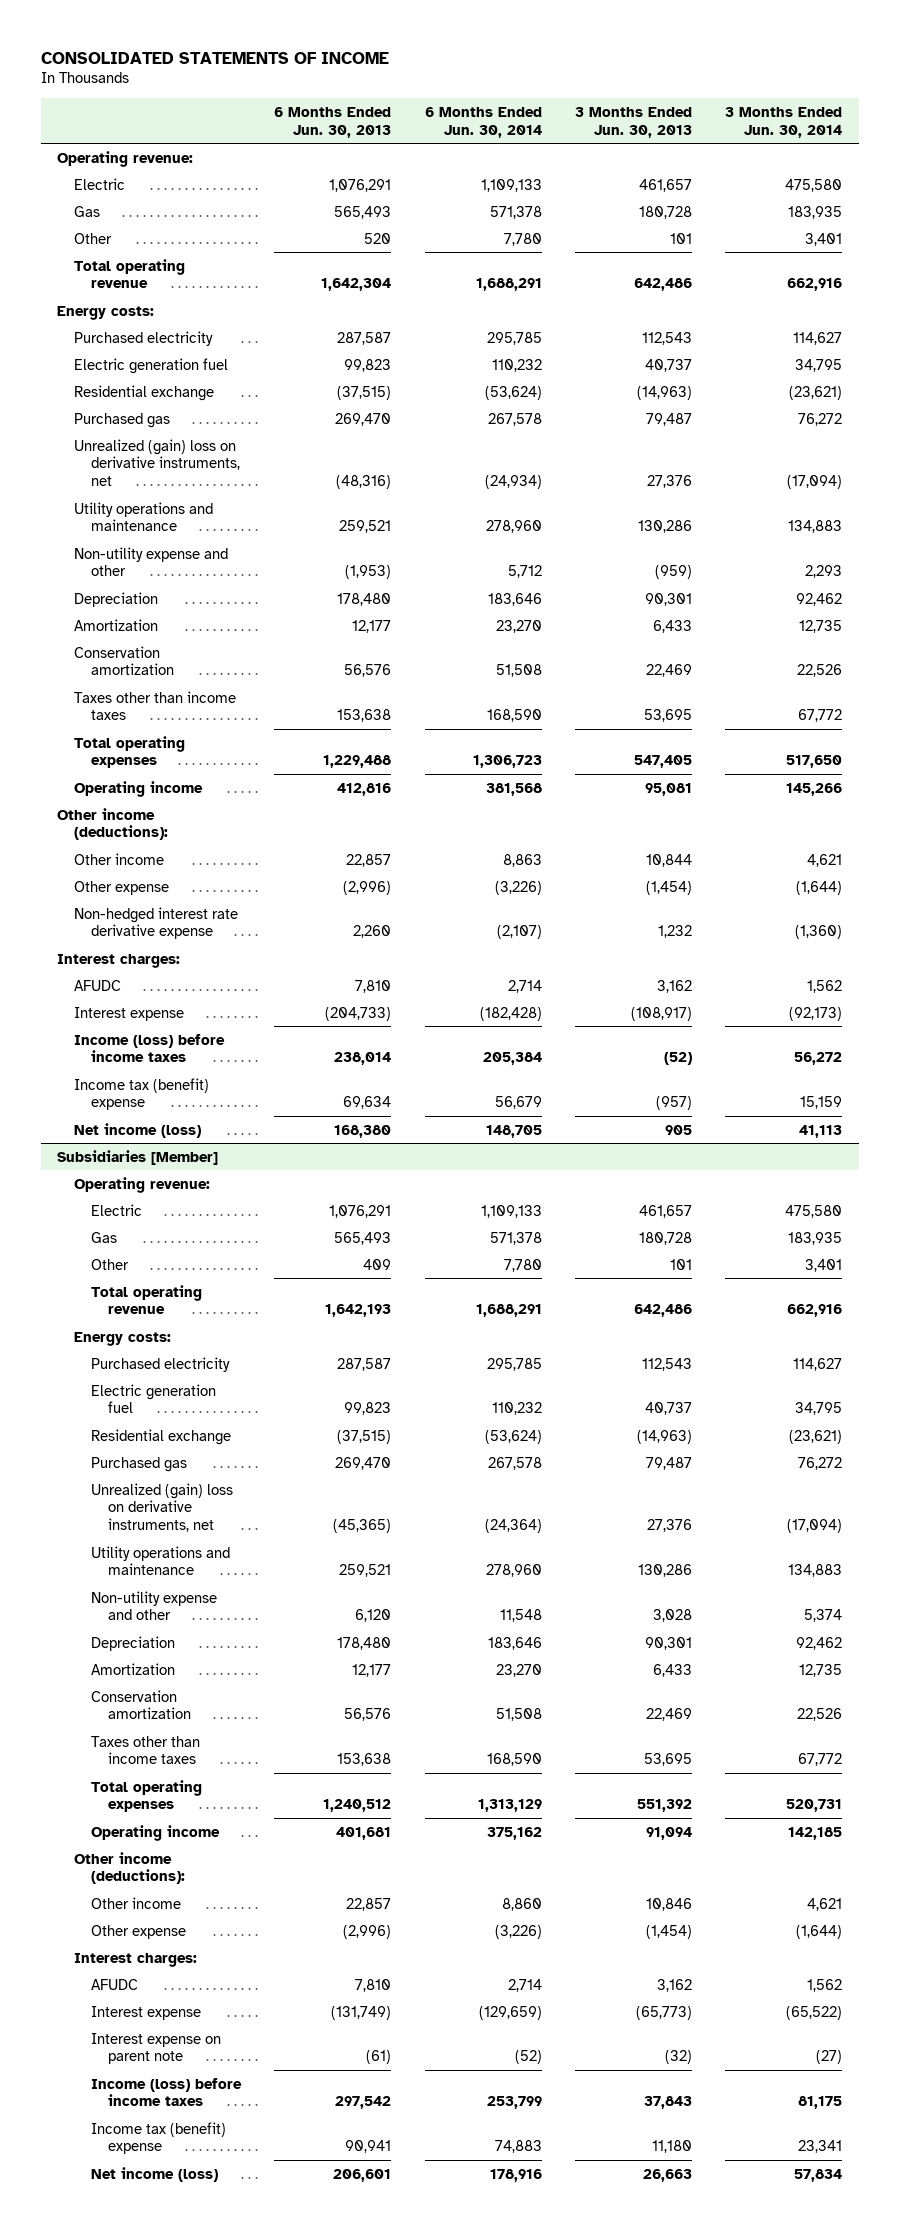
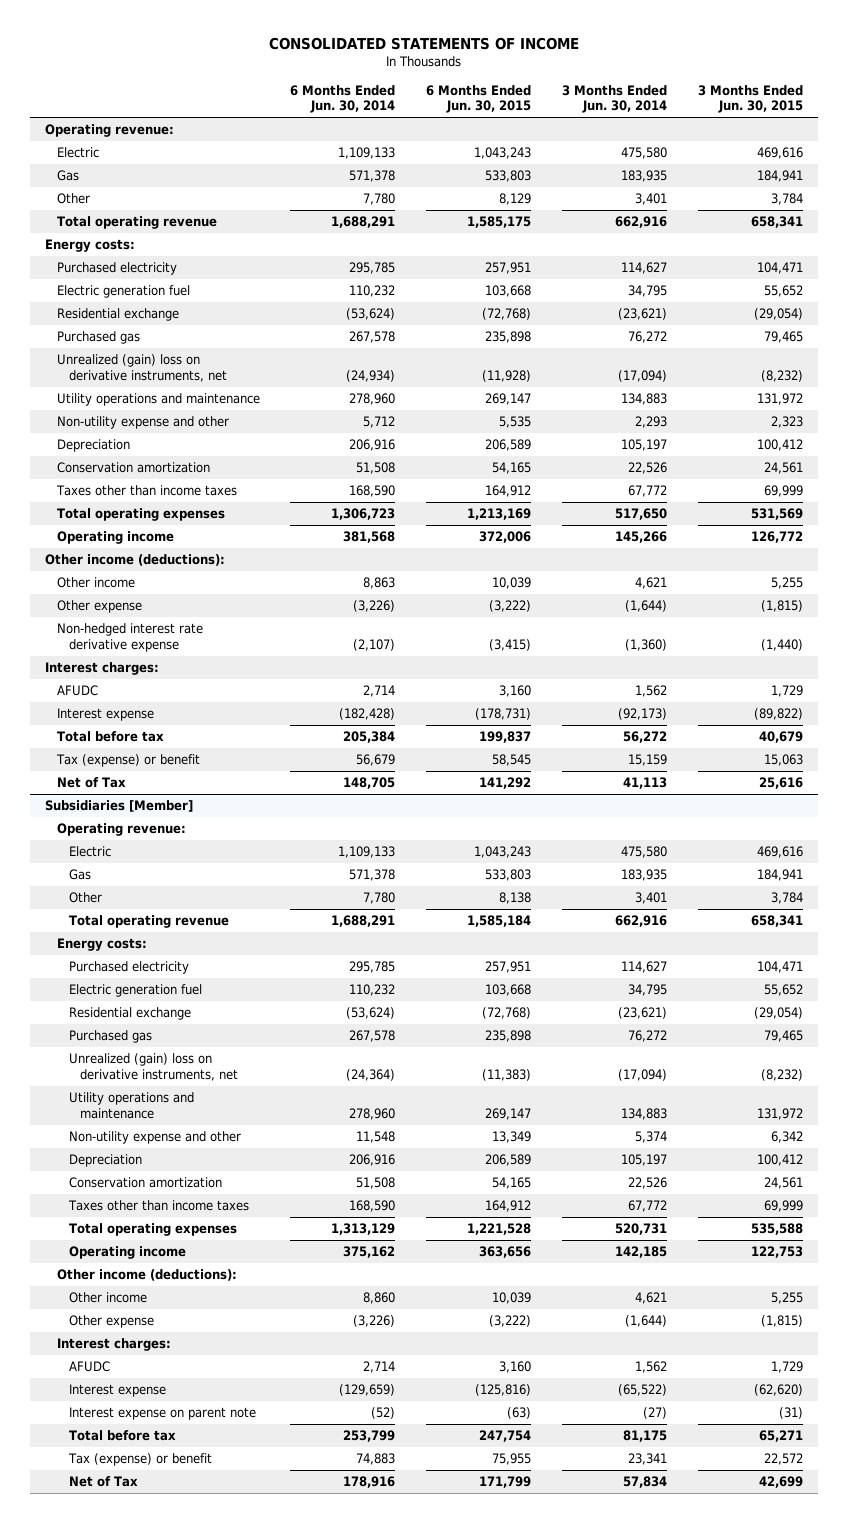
- | 6 Months Ended Jun. 30, 2013 | 6 Months Ended Jun. 30, 2014 | 3 Months Ended Jun. 30, 2013 | 3 Months Ended Jun. 30, 2014
+ | 6 Months Ended Jun. 30, 2014 | 6 Months Ended Jun. 30, 2015 | 3 Months Ended Jun. 30, 2014 | 3 Months Ended Jun. 30, 2015
- Depreciation | 178,480 | 183,646 | 90,301 | 92,462
- Amortization | 12,177 | 23,270 | 6,433 | 12,735
+ Depreciation | 206,916 | 206,589 | 105,197 | 100,412
- Income (loss) before income taxes | 238,014 | 205,384 | (52) | 56,272
- Income tax (benefit) expense | 69,634 | 56,679 | (957) | 15,159
- Net income (loss) | 168,380 | 148,705 | 905 | 41,113
+ Total before tax | 205,384 | 199,837 | 56,272 | 40,679
+ Tax (expense) or benefit | 56,679 | 58,545 | 15,159 | 15,063
+ Net of Tax | 148,705 | 141,292 | 41,113 | 25,616
@ Subsidiaries [Member]
- Depreciation | 178,480 | 183,646 | 90,301 | 92,462
- Amortization | 12,177 | 23,270 | 6,433 | 12,735
+ Depreciation | 206,916 | 206,589 | 105,197 | 100,412
- Income (loss) before income taxes | 297,542 | 253,799 | 37,843 | 81,175
- Income tax (benefit) expense | 90,941 | 74,883 | 11,180 | 23,341
- Net income (loss) | 206,601 | 178,916 | 26,663 | 57,834
+ Total before tax | 253,799 | 247,754 | 81,175 | 65,271
+ Tax (expense) or benefit | 74,883 | 75,955 | 23,341 | 22,572
+ Net of Tax | 178,916 | 171,799 | 57,834 | 42,699

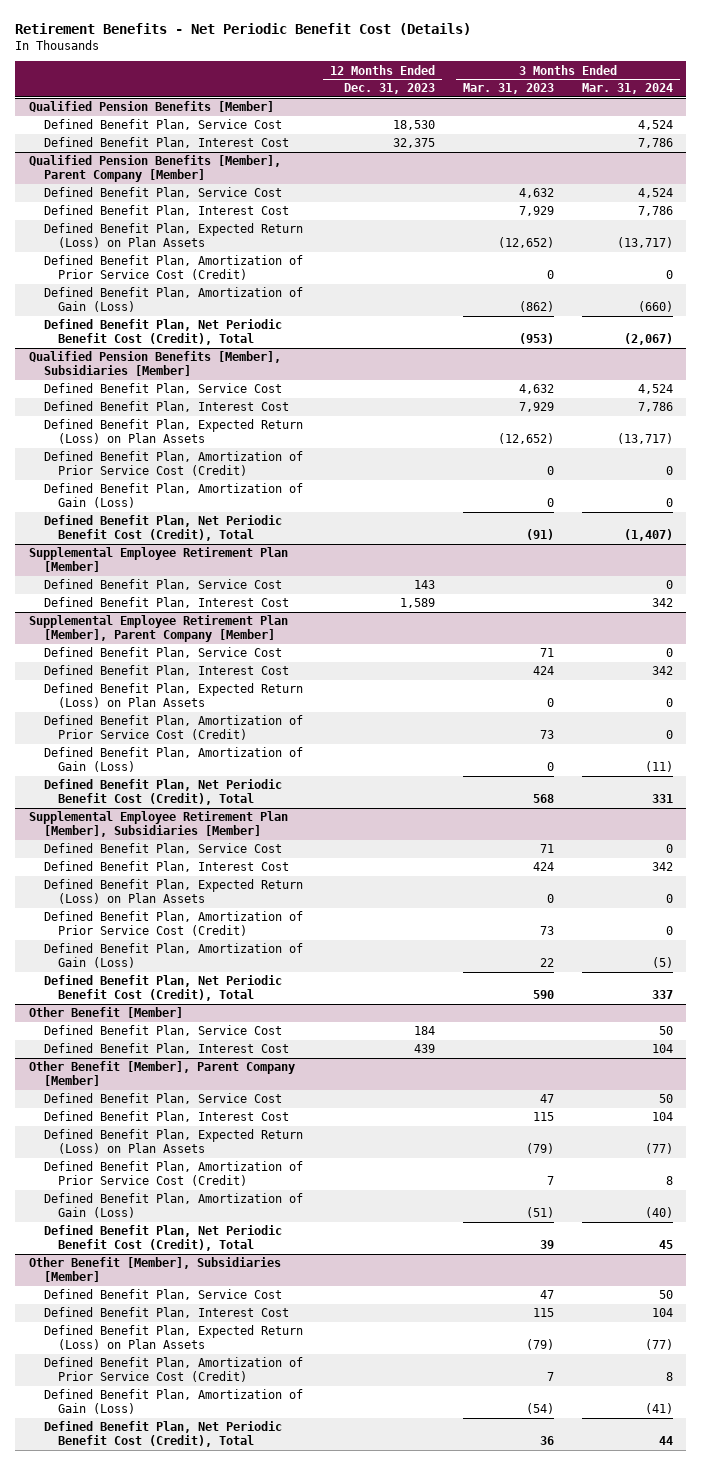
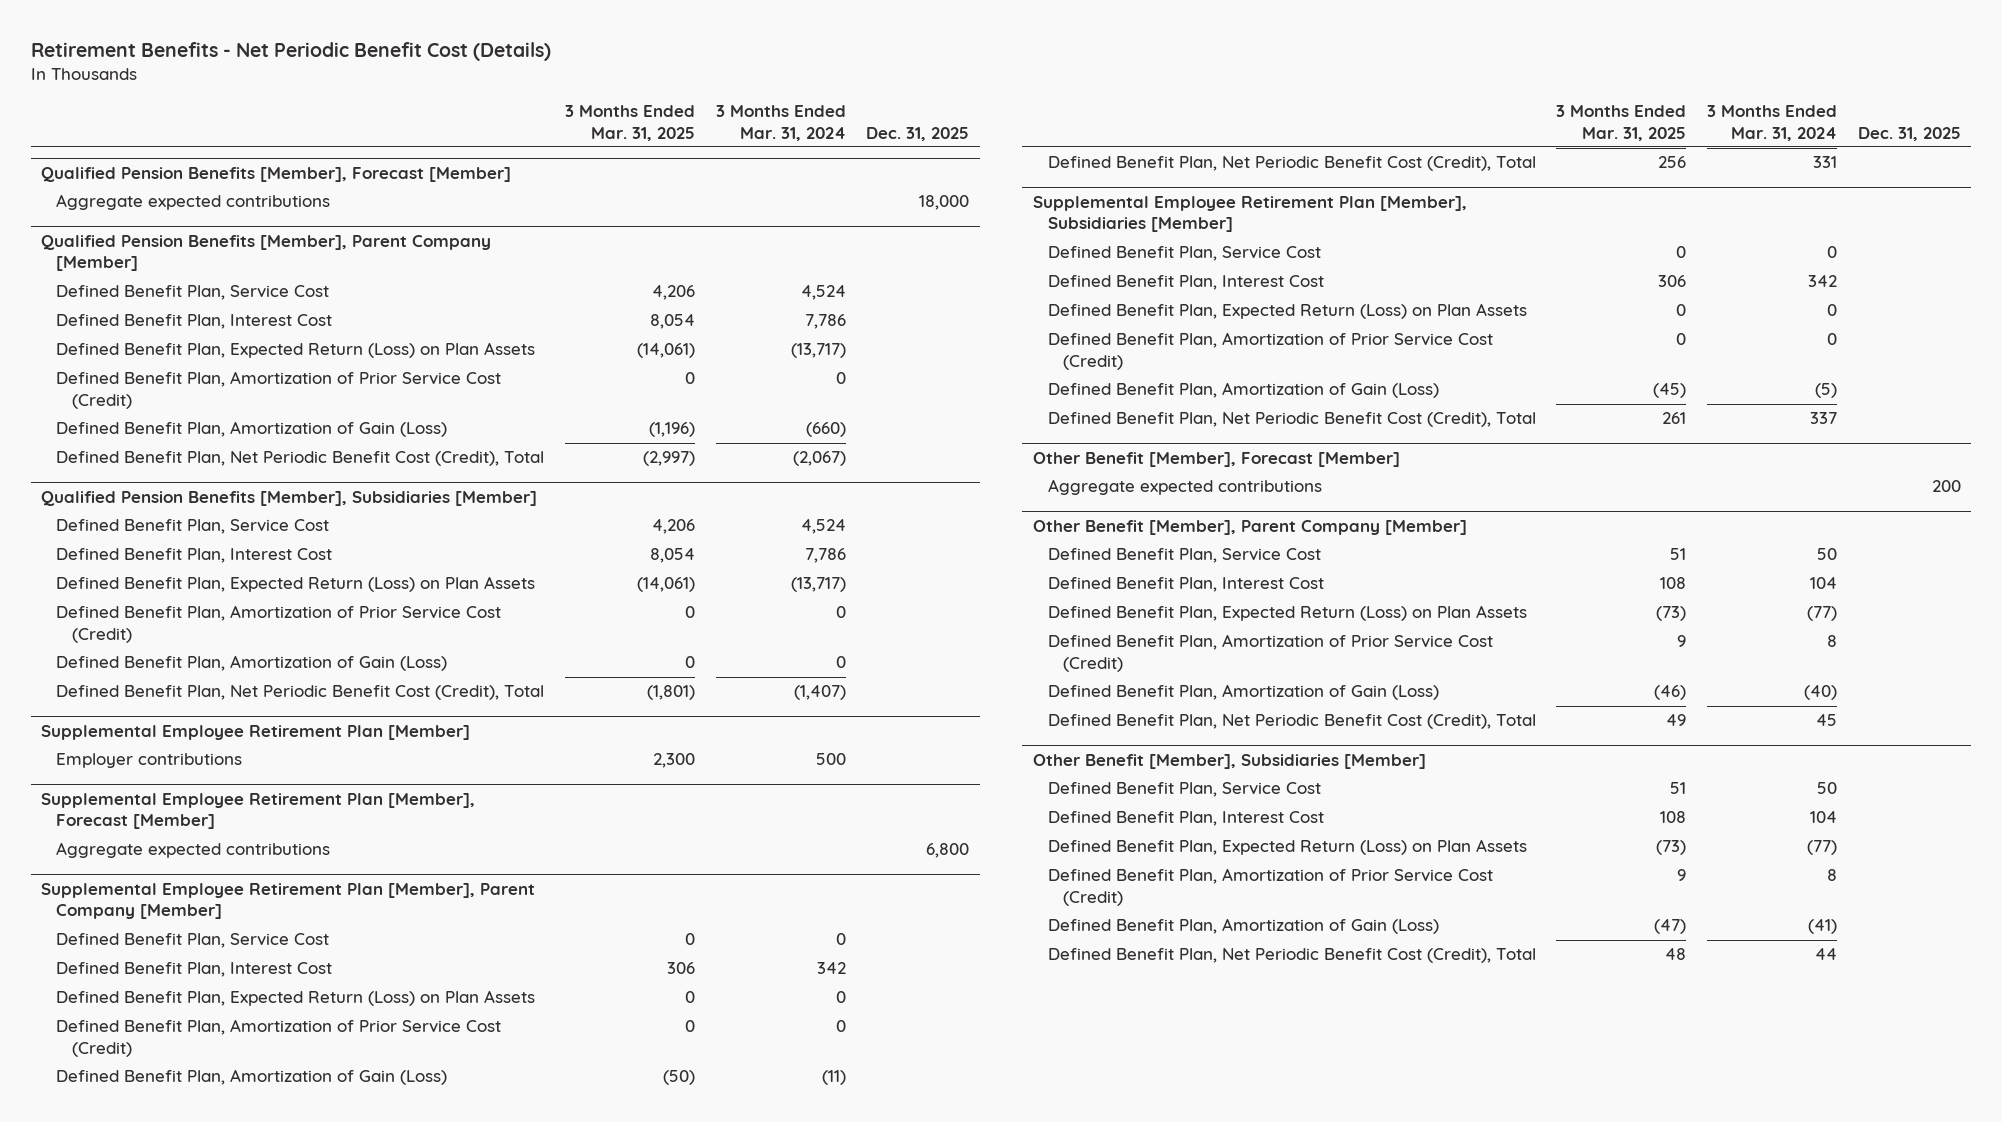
- | 12 Months Ended Dec. 31, 2023 | 3 Months Ended Mar. 31, 2023 | 3 Months Ended Mar. 31, 2024
+ | 3 Months Ended Mar. 31, 2025 | 3 Months Ended Mar. 31, 2024 | Dec. 31, 2025
- Qualified Pension Benefits [Member]
- Defined Benefit Plan, Service Cost | 18,530 | | 4,524
- Defined Benefit Plan, Interest Cost | 32,375 | | 7,786
+ Qualified Pension Benefits [Member], Forecast [Member]
+ Aggregate expected contributions | | | 18,000
@ Supplemental Employee Retirement Plan [Member]
- Defined Benefit Plan, Service Cost | 143 | | 0
- Defined Benefit Plan, Interest Cost | 1,589 | | 342
+ Employer contributions | 2,300 | 500 |
+ Supplemental Employee Retirement Plan [Member], Forecast [Member]
+ Aggregate expected contributions | | | 6,800
- Other Benefit [Member]
- Defined Benefit Plan, Service Cost | 184 | | 50
- Defined Benefit Plan, Interest Cost | 439 | | 104
+ Other Benefit [Member], Forecast [Member]
+ Aggregate expected contributions | | | 200

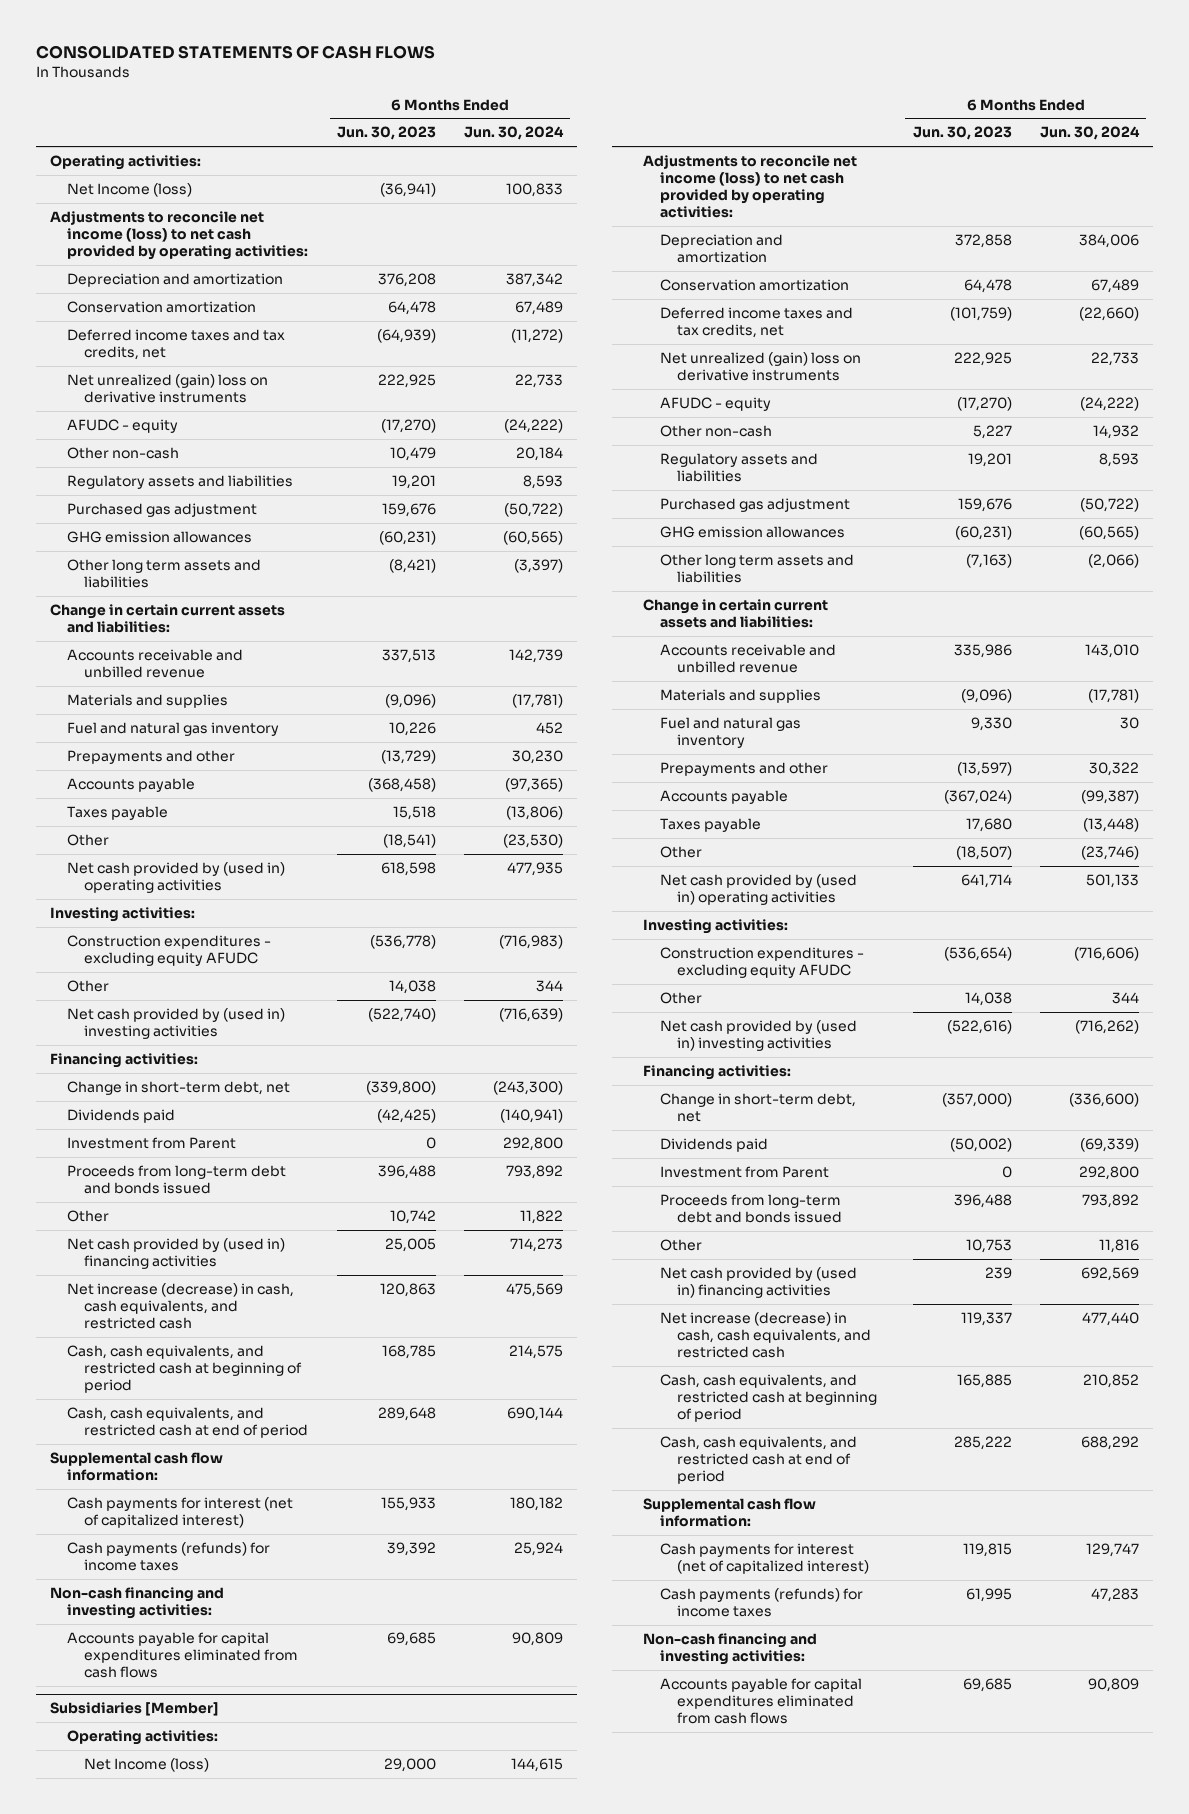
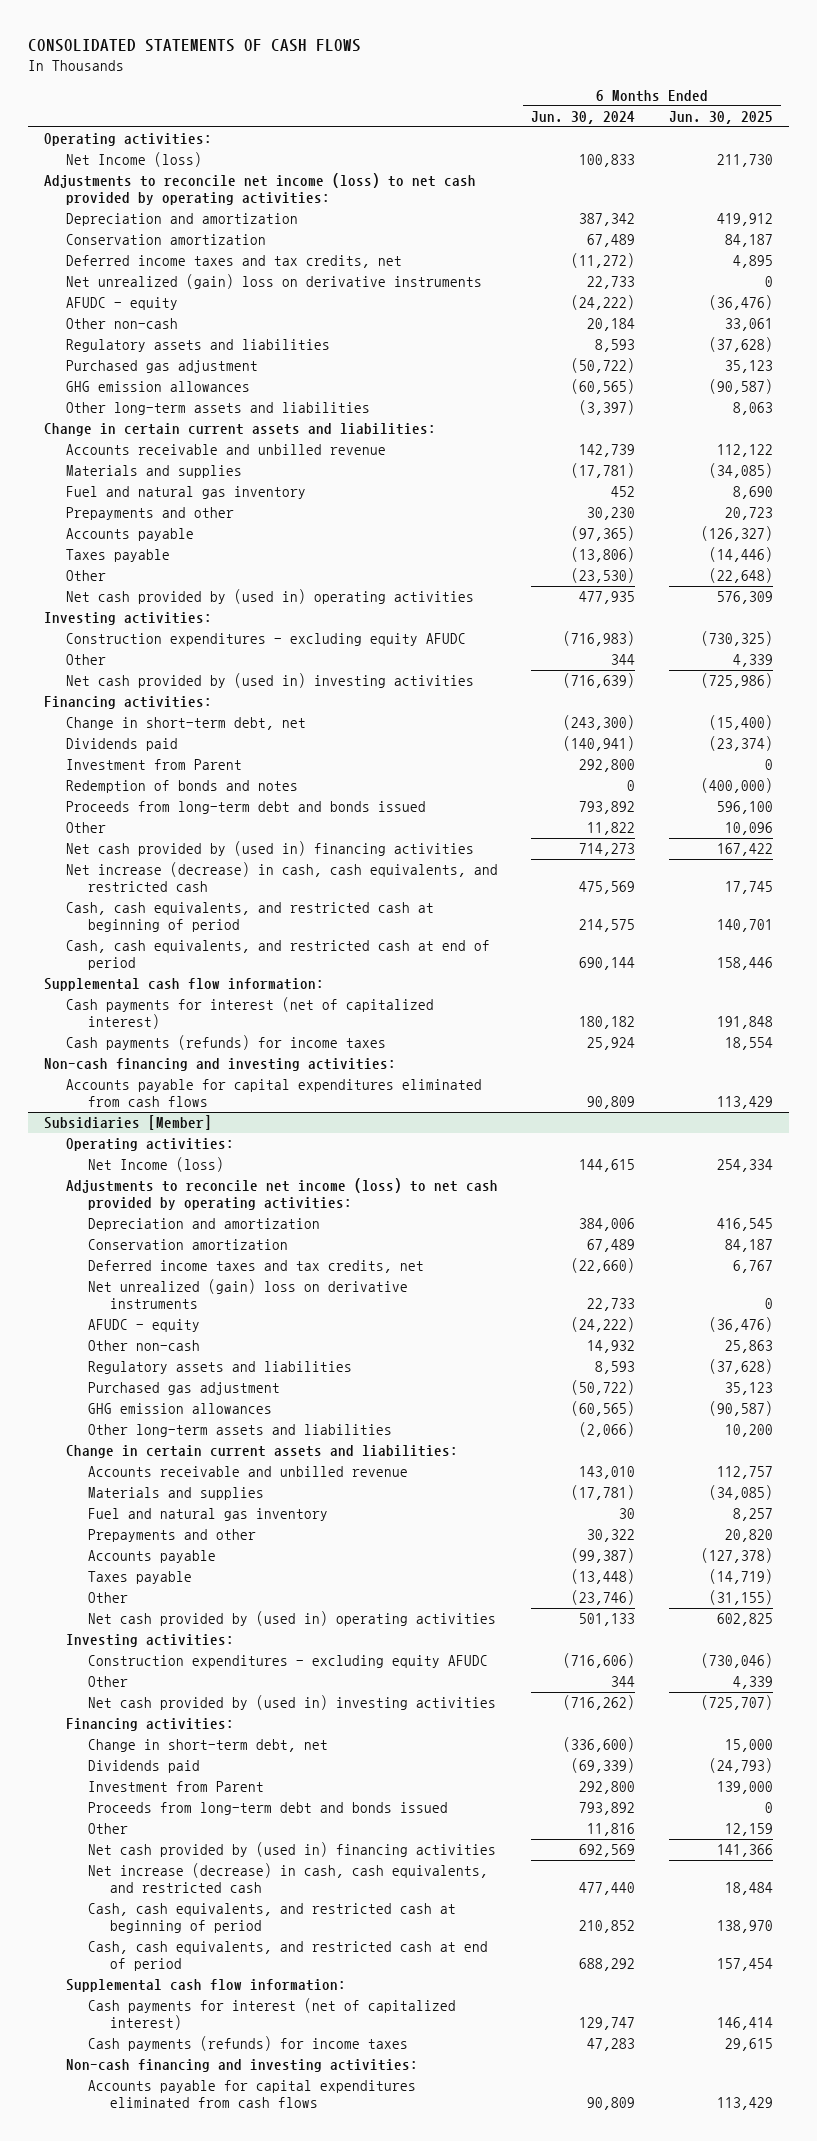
- | 6 Months Ended Jun. 30, 2023 | 6 Months Ended Jun. 30, 2024
+ | 6 Months Ended Jun. 30, 2024 | 6 Months Ended Jun. 30, 2025
- Other long term assets and liabilities | (8,421) | (3,397)
+ Other long-term assets and liabilities | (3,397) | 8,063
+ Redemption of bonds and notes | 0 | (400,000)
@ Subsidiaries [Member]
- Other long term assets and liabilities | (7,163) | (2,066)
+ Other long-term assets and liabilities | (2,066) | 10,200

